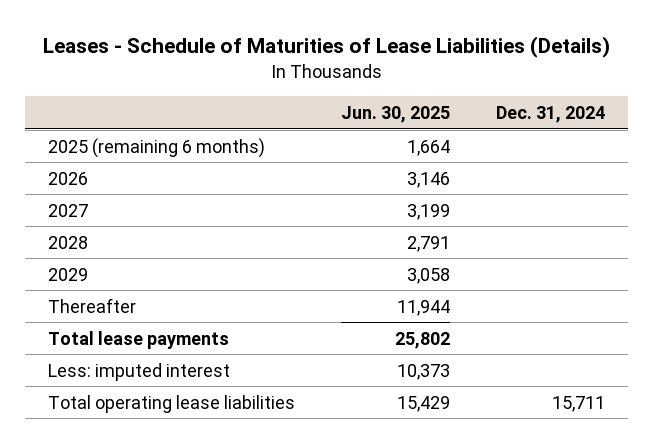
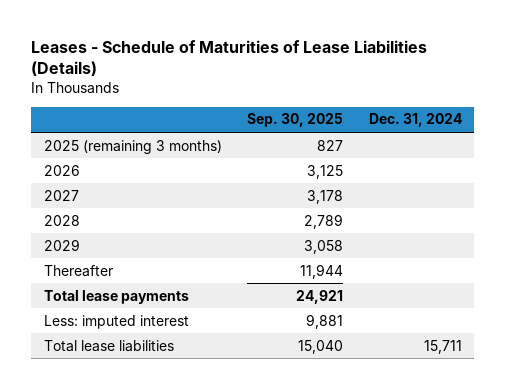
- | Jun. 30, 2025 | Dec. 31, 2024
+ | Sep. 30, 2025 | Dec. 31, 2024
- 2025 (remaining 6 months) | 1,664 |
+ 2025 (remaining 3 months) | 827 |
- Total operating lease liabilities | 15,429 | 15,711
+ Total lease liabilities | 15,040 | 15,711

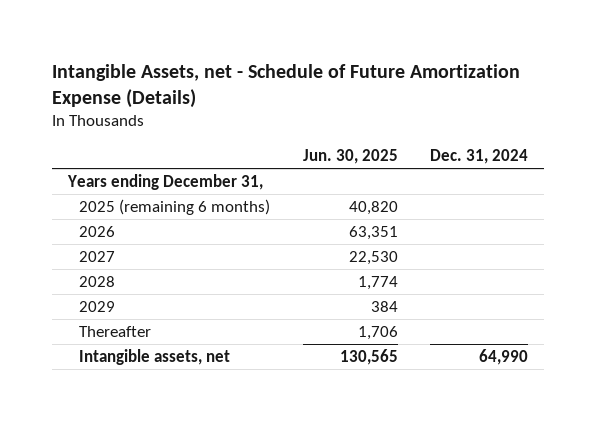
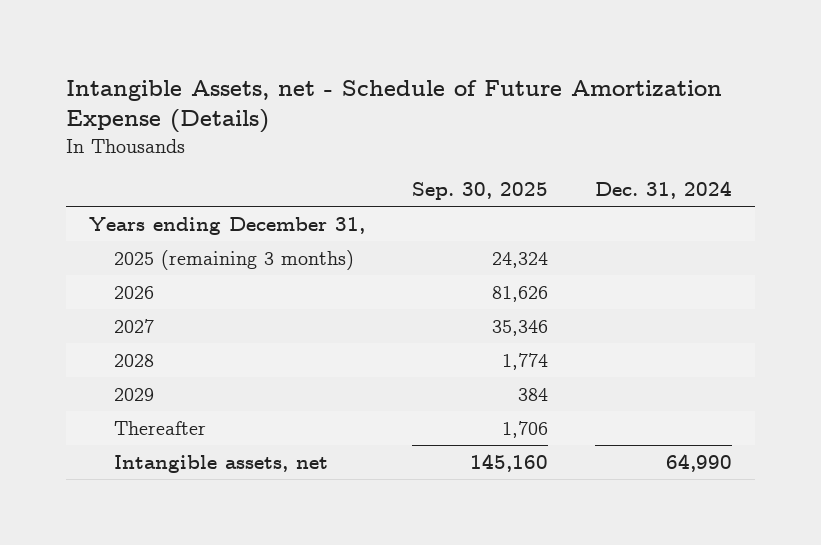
- | Jun. 30, 2025 | Dec. 31, 2024
+ | Sep. 30, 2025 | Dec. 31, 2024
- 2025 (remaining 6 months) | 40,820 |
+ 2025 (remaining 3 months) | 24,324 |

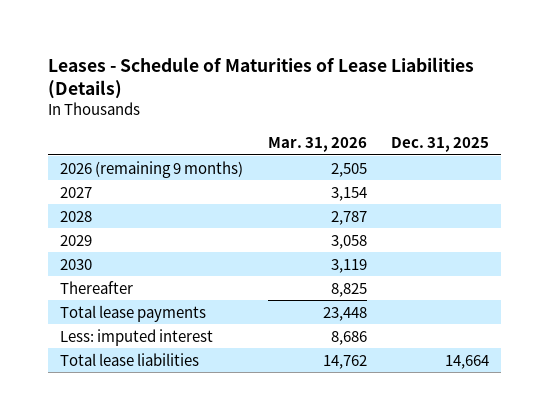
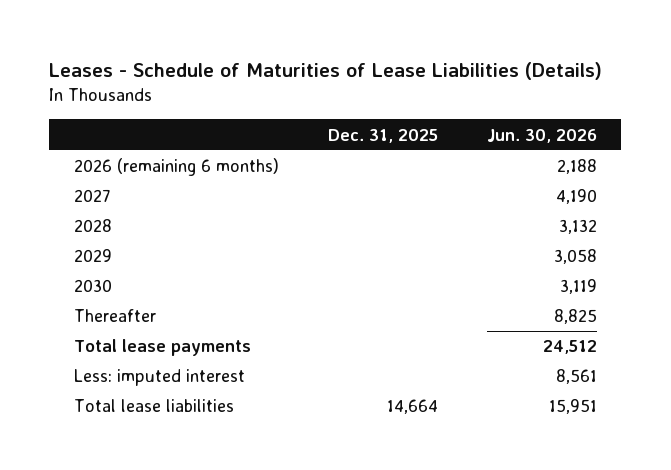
- | Mar. 31, 2026 | Dec. 31, 2025
+ | Dec. 31, 2025 | Jun. 30, 2026
- 2026 (remaining 9 months) | 2,505 |
+ 2026 (remaining 6 months) | | 2,188

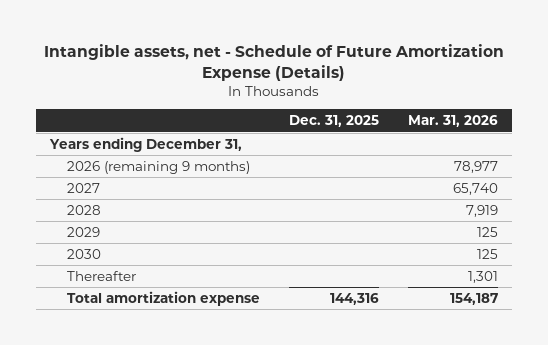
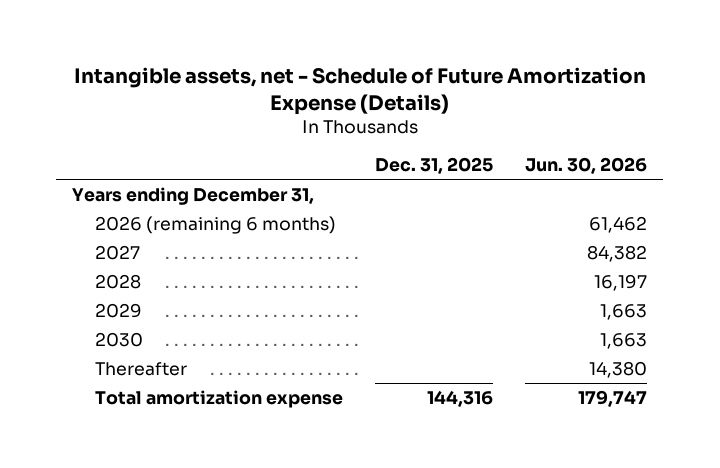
- | Dec. 31, 2025 | Mar. 31, 2026
+ | Dec. 31, 2025 | Jun. 30, 2026
- 2026 (remaining 9 months) | | 78,977
+ 2026 (remaining 6 months) | | 61,462

